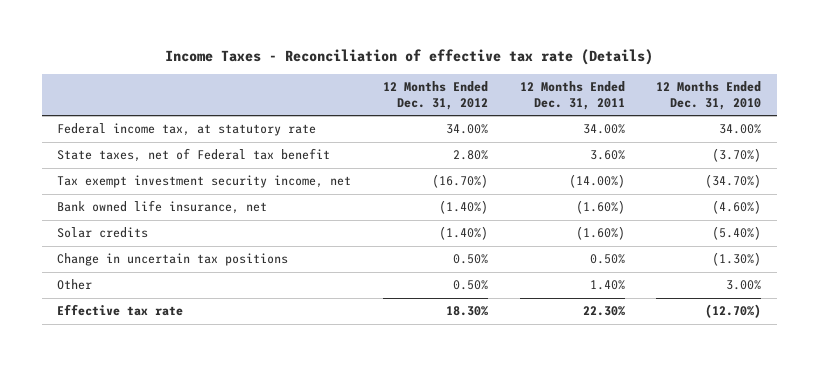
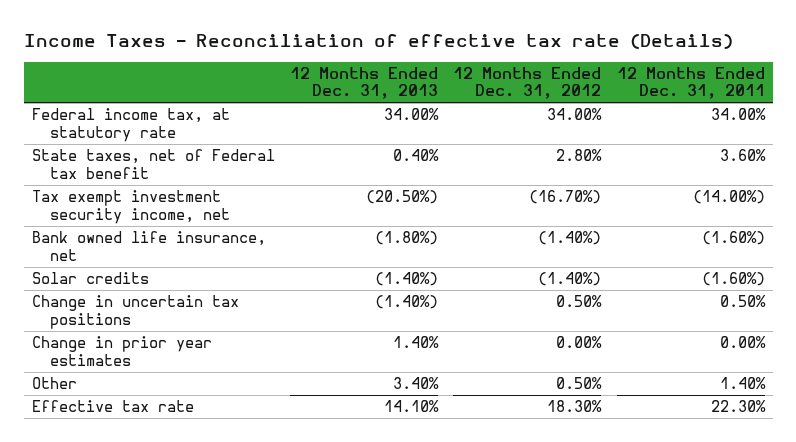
- | 12 Months Ended Dec. 31, 2012 | 12 Months Ended Dec. 31, 2011 | 12 Months Ended Dec. 31, 2010
+ | 12 Months Ended Dec. 31, 2013 | 12 Months Ended Dec. 31, 2012 | 12 Months Ended Dec. 31, 2011
+ Change in prior year estimates | 1.40% | 0.00% | 0.00%

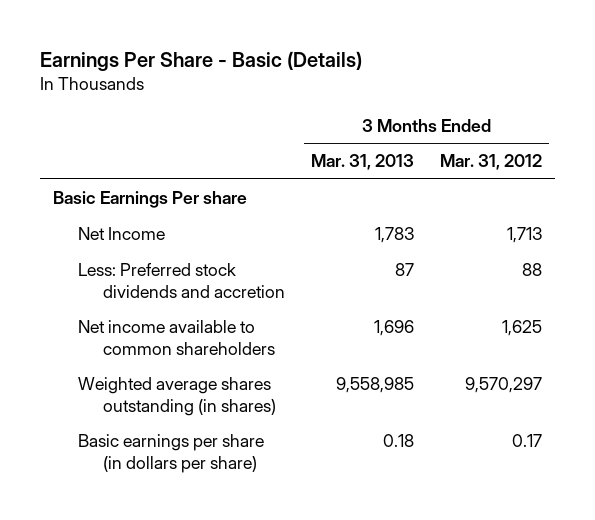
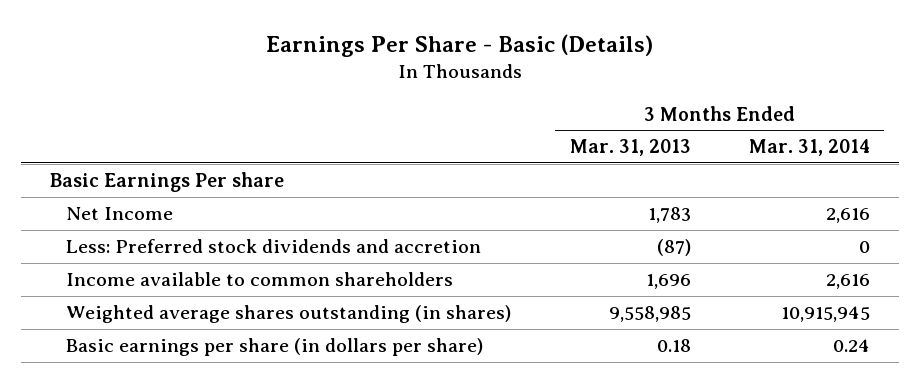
- | 3 Months Ended Mar. 31, 2013 | 3 Months Ended Mar. 31, 2012
+ | 3 Months Ended Mar. 31, 2013 | 3 Months Ended Mar. 31, 2014
- Less: Preferred stock dividends and accretion | 87 | 88
- Net income available to common shareholders | 1,696 | 1,625
+ Less: Preferred stock dividends and accretion | (87) | 0
+ Income available to common shareholders | 1,696 | 2,616

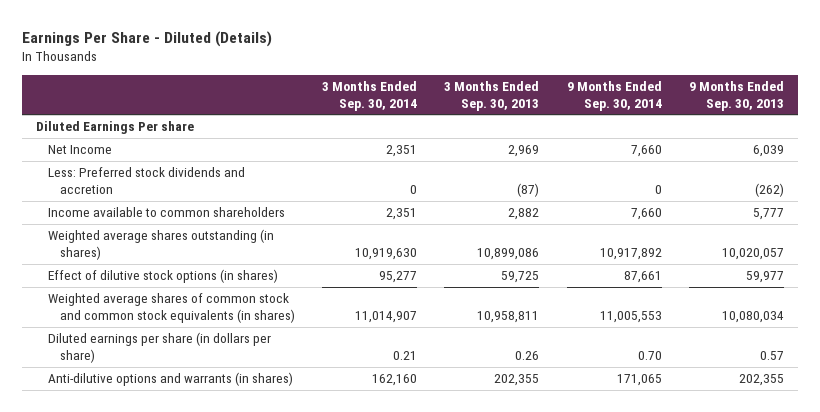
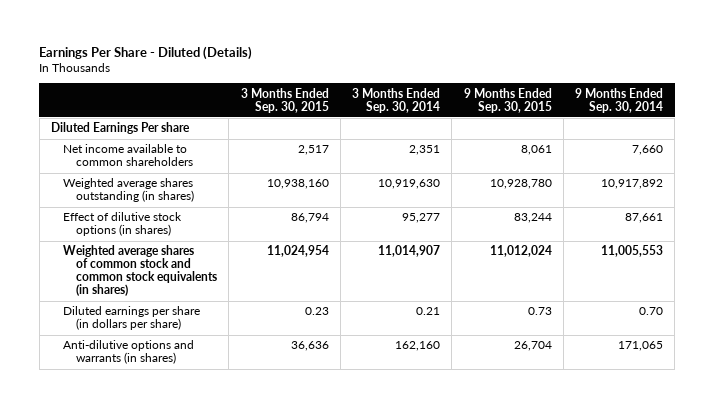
- | 3 Months Ended Sep. 30, 2014 | 3 Months Ended Sep. 30, 2013 | 9 Months Ended Sep. 30, 2014 | 9 Months Ended Sep. 30, 2013
+ | 3 Months Ended Sep. 30, 2015 | 3 Months Ended Sep. 30, 2014 | 9 Months Ended Sep. 30, 2015 | 9 Months Ended Sep. 30, 2014
- Net Income | 2,351 | 2,969 | 7,660 | 6,039
- Less: Preferred stock dividends and accretion | 0 | (87) | 0 | (262)
- Income available to common shareholders | 2,351 | 2,882 | 7,660 | 5,777
+ Net income available to common shareholders | 2,517 | 2,351 | 8,061 | 7,660

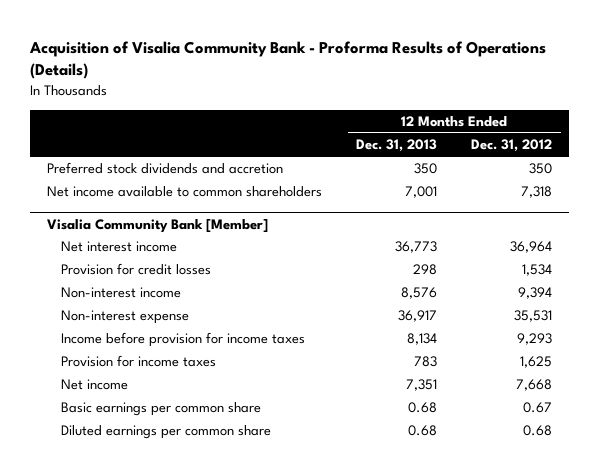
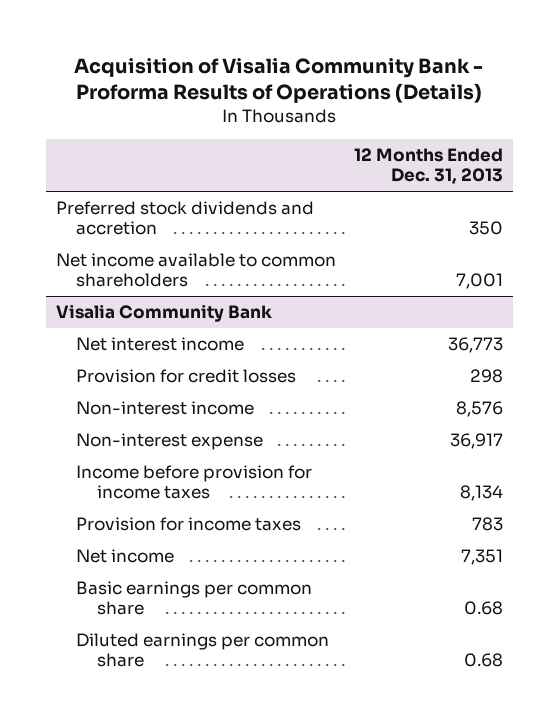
- | 12 Months Ended Dec. 31, 2013 | 12 Months Ended Dec. 31, 2012
+ | 12 Months Ended Dec. 31, 2013
- Visalia Community Bank [Member]
+ Visalia Community Bank

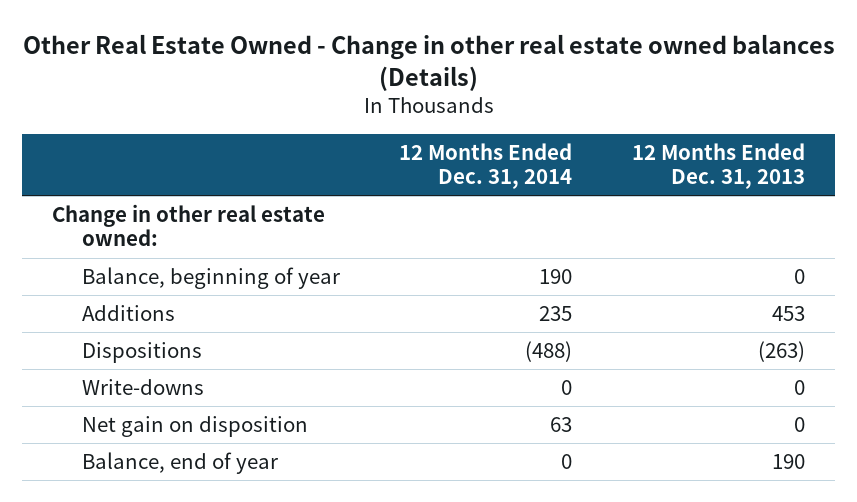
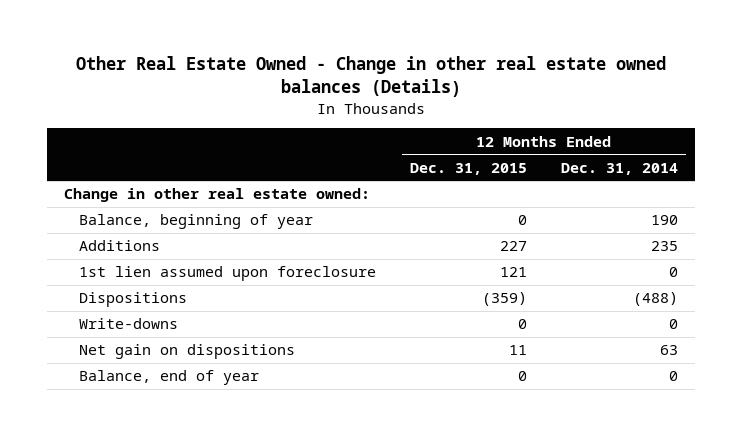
- | 12 Months Ended Dec. 31, 2014 | 12 Months Ended Dec. 31, 2013
+ | 12 Months Ended Dec. 31, 2015 | 12 Months Ended Dec. 31, 2014
+ 1st lien assumed upon foreclosure | 121 | 0
- Net gain on disposition | 63 | 0
+ Net gain on dispositions | 11 | 63

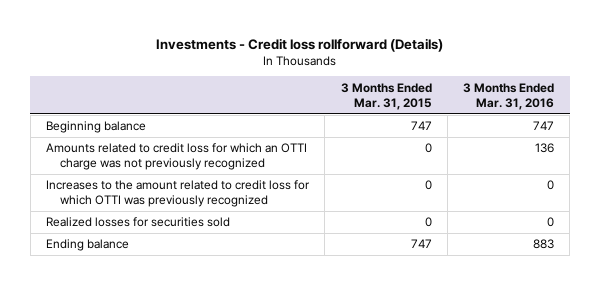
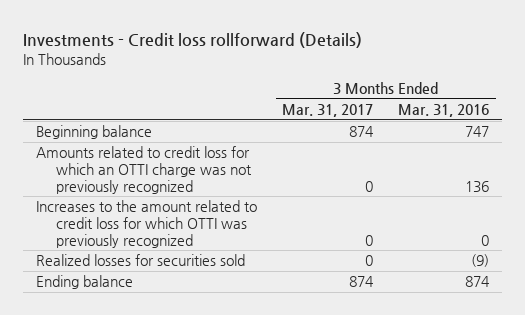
- | 3 Months Ended Mar. 31, 2015 | 3 Months Ended Mar. 31, 2016
+ | 3 Months Ended Mar. 31, 2017 | 3 Months Ended Mar. 31, 2016
- Realized losses for securities sold | 0 | 0
- Ending balance | 747 | 883
+ Realized losses for securities sold | 0 | (9)
+ Ending balance | 874 | 874

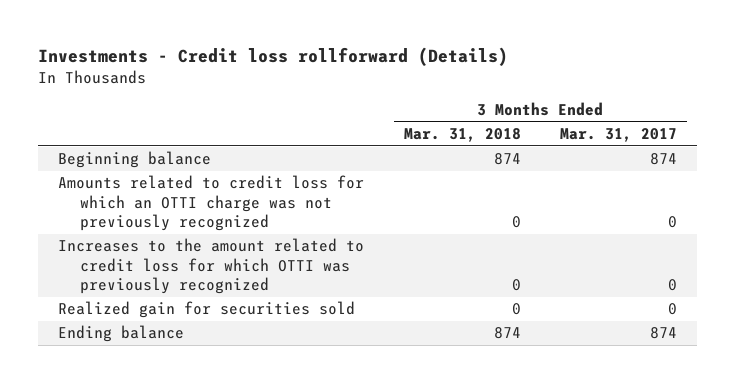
- | 3 Months Ended Mar. 31, 2017 | 3 Months Ended Mar. 31, 2016
+ | 3 Months Ended Mar. 31, 2018 | 3 Months Ended Mar. 31, 2017
- Realized losses for securities sold | 0 | (9)
+ Realized gain for securities sold | 0 | 0

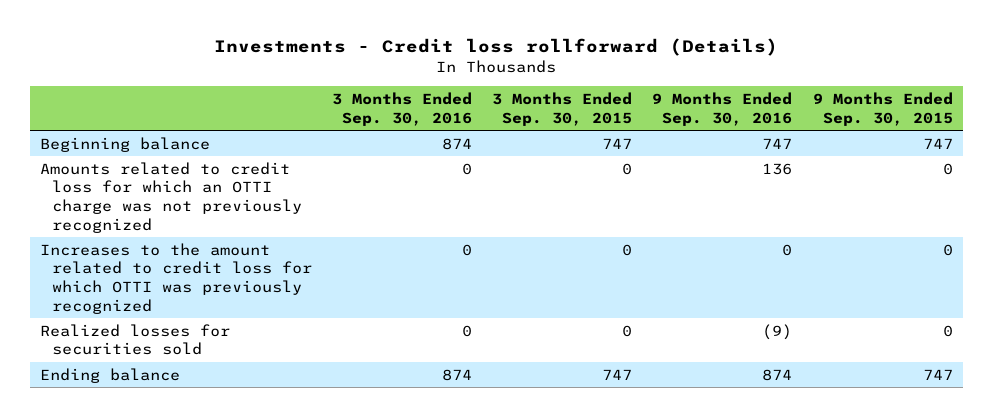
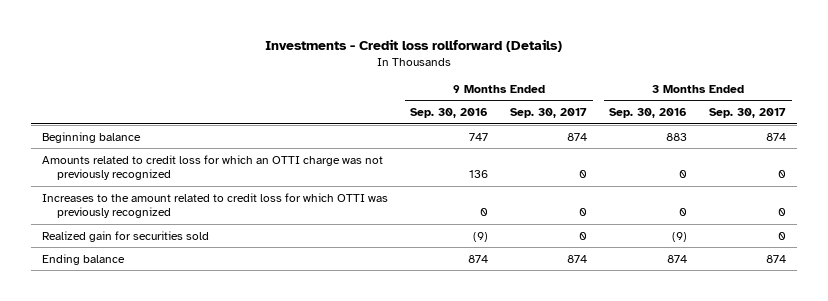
- | 3 Months Ended Sep. 30, 2016 | 3 Months Ended Sep. 30, 2015 | 9 Months Ended Sep. 30, 2016 | 9 Months Ended Sep. 30, 2015
+ | 9 Months Ended Sep. 30, 2016 | 9 Months Ended Sep. 30, 2017 | 3 Months Ended Sep. 30, 2016 | 3 Months Ended Sep. 30, 2017
- Beginning balance | 874 | 747 | 747 | 747
+ Beginning balance | 747 | 874 | 883 | 874
- Realized losses for securities sold | 0 | 0 | (9) | 0
+ Realized gain for securities sold | (9) | 0 | (9) | 0

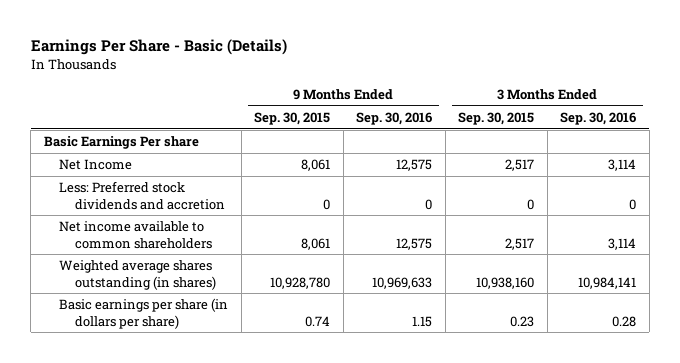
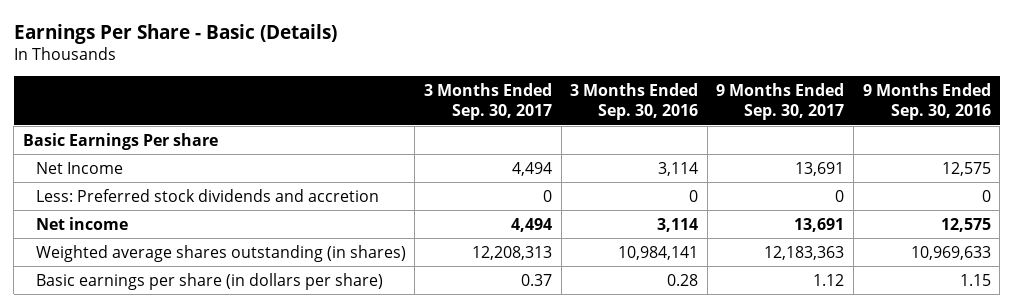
- | 9 Months Ended Sep. 30, 2015 | 9 Months Ended Sep. 30, 2016 | 3 Months Ended Sep. 30, 2015 | 3 Months Ended Sep. 30, 2016
+ | 3 Months Ended Sep. 30, 2017 | 3 Months Ended Sep. 30, 2016 | 9 Months Ended Sep. 30, 2017 | 9 Months Ended Sep. 30, 2016
- Net income available to common shareholders | 8,061 | 12,575 | 2,517 | 3,114
+ Net income | 4,494 | 3,114 | 13,691 | 12,575

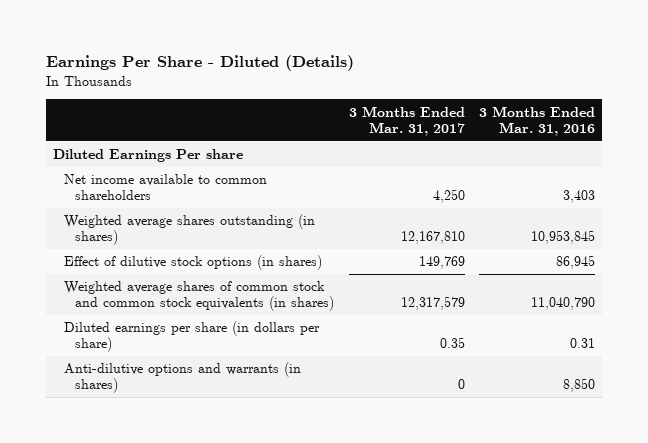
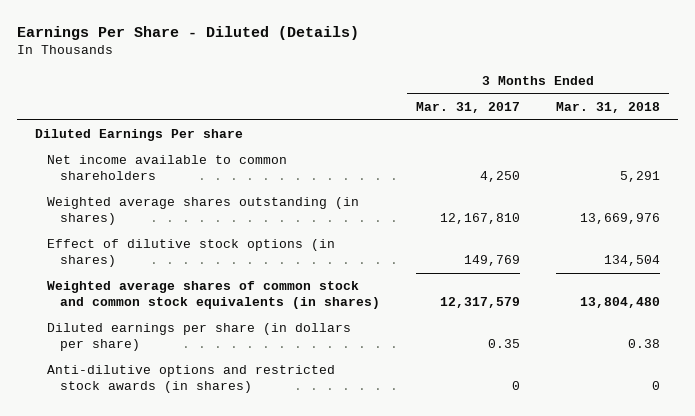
- | 3 Months Ended Mar. 31, 2017 | 3 Months Ended Mar. 31, 2016
+ | 3 Months Ended Mar. 31, 2017 | 3 Months Ended Mar. 31, 2018
- Anti-dilutive options and warrants (in shares) | 0 | 8,850
+ Anti-dilutive options and restricted stock awards (in shares) | 0 | 0

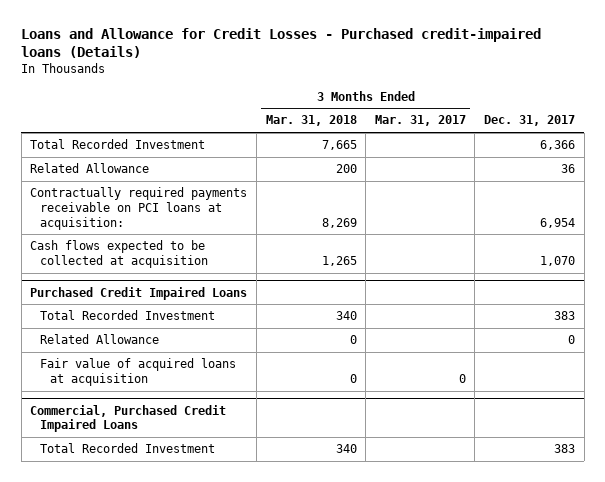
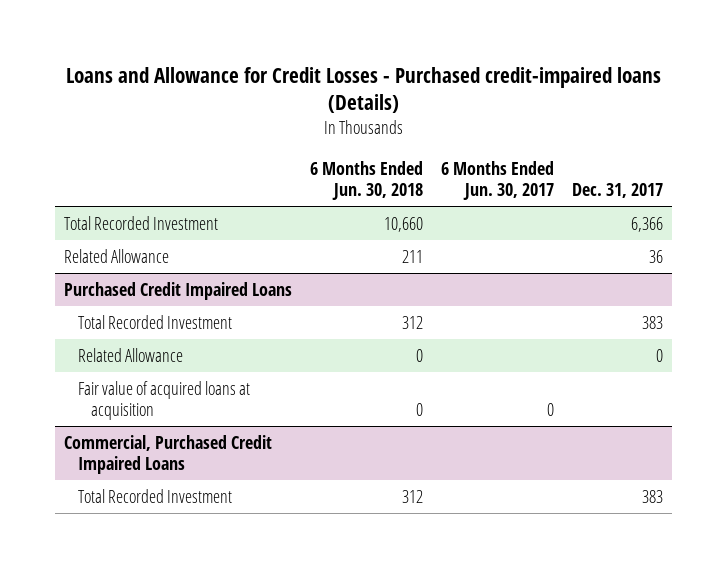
- | 3 Months Ended Mar. 31, 2018 | 3 Months Ended Mar. 31, 2017 | Dec. 31, 2017
+ | 6 Months Ended Jun. 30, 2018 | 6 Months Ended Jun. 30, 2017 | Dec. 31, 2017
- Contractually required payments receivable on PCI loans at acquisition: | 8,269 | | 6,954
- Cash flows expected to be collected at acquisition | 1,265 | | 1,070

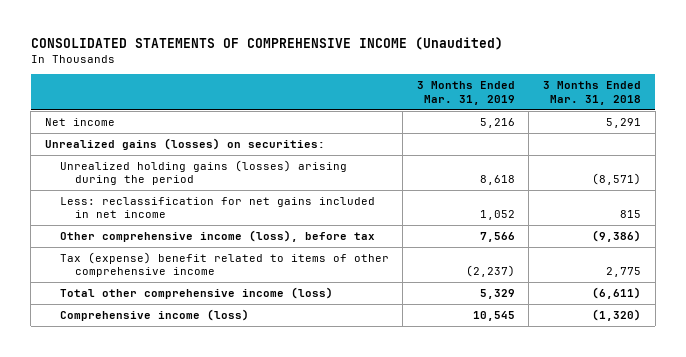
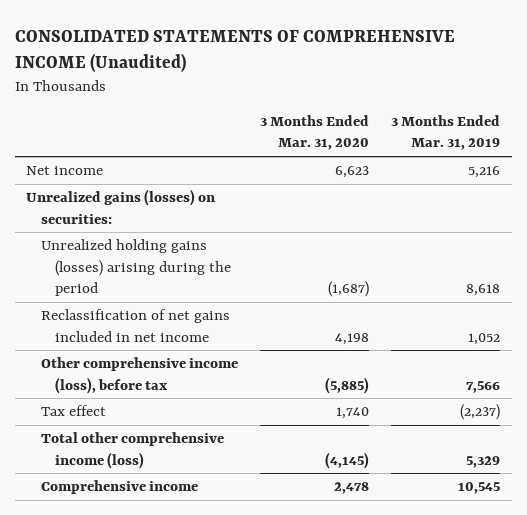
- | 3 Months Ended Mar. 31, 2019 | 3 Months Ended Mar. 31, 2018
+ | 3 Months Ended Mar. 31, 2020 | 3 Months Ended Mar. 31, 2019
- Less: reclassification for net gains included in net income | 1,052 | 815
+ Reclassification of net gains included in net income | 4,198 | 1,052
- Tax (expense) benefit related to items of other comprehensive income | (2,237) | 2,775
+ Tax effect | 1,740 | (2,237)
- Comprehensive income (loss) | 10,545 | (1,320)
+ Comprehensive income | 2,478 | 10,545

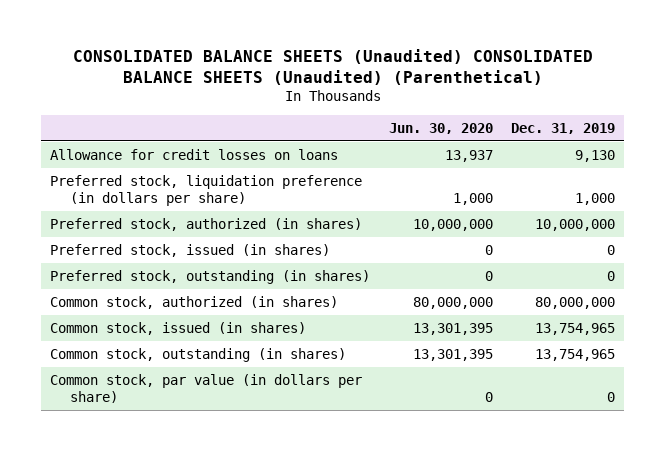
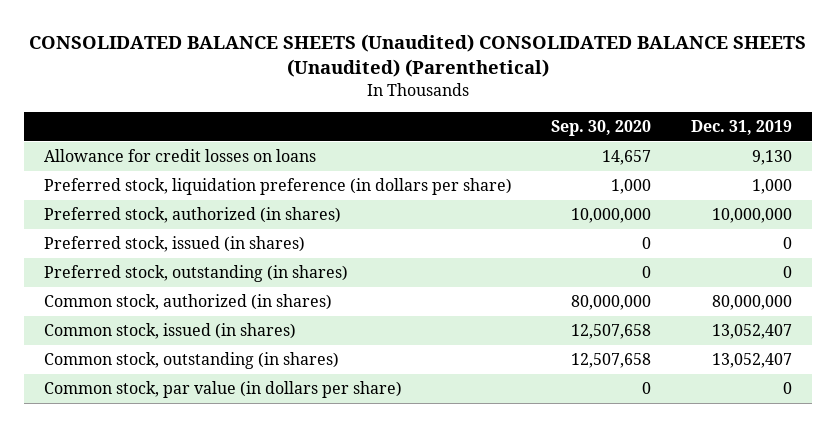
- | Jun. 30, 2020 | Dec. 31, 2019
+ | Sep. 30, 2020 | Dec. 31, 2019
- Common stock, issued (in shares) | 13,301,395 | 13,754,965
- Common stock, outstanding (in shares) | 13,301,395 | 13,754,965
+ Common stock, issued (in shares) | 12,507,658 | 13,052,407
+ Common stock, outstanding (in shares) | 12,507,658 | 13,052,407

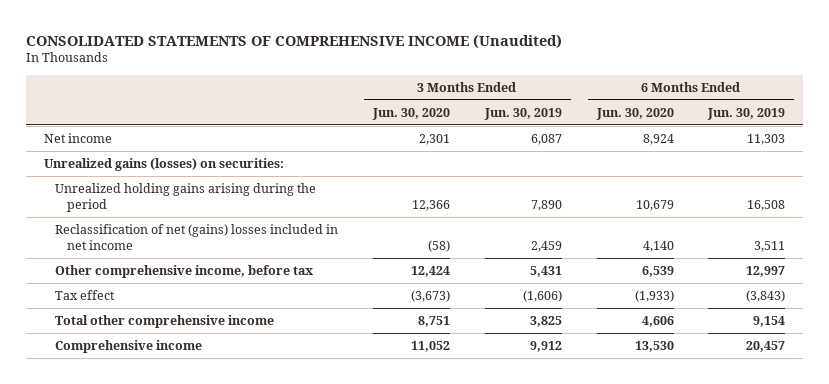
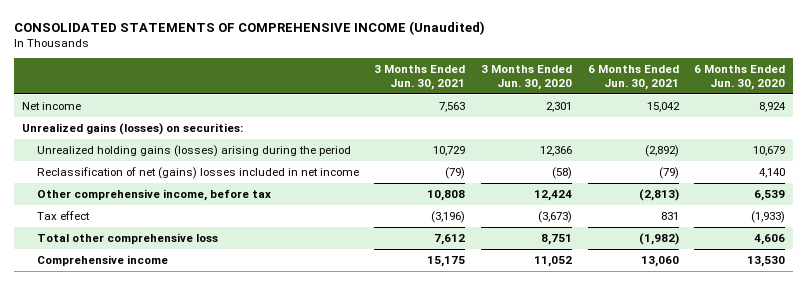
- | 3 Months Ended Jun. 30, 2020 | 3 Months Ended Jun. 30, 2019 | 6 Months Ended Jun. 30, 2020 | 6 Months Ended Jun. 30, 2019
+ | 3 Months Ended Jun. 30, 2021 | 3 Months Ended Jun. 30, 2020 | 6 Months Ended Jun. 30, 2021 | 6 Months Ended Jun. 30, 2020
- Unrealized holding gains arising during the period | 12,366 | 7,890 | 10,679 | 16,508
+ Unrealized holding gains (losses) arising during the period | 10,729 | 12,366 | (2,892) | 10,679
- Total other comprehensive income | 8,751 | 3,825 | 4,606 | 9,154
+ Total other comprehensive loss | 7,612 | 8,751 | (1,982) | 4,606

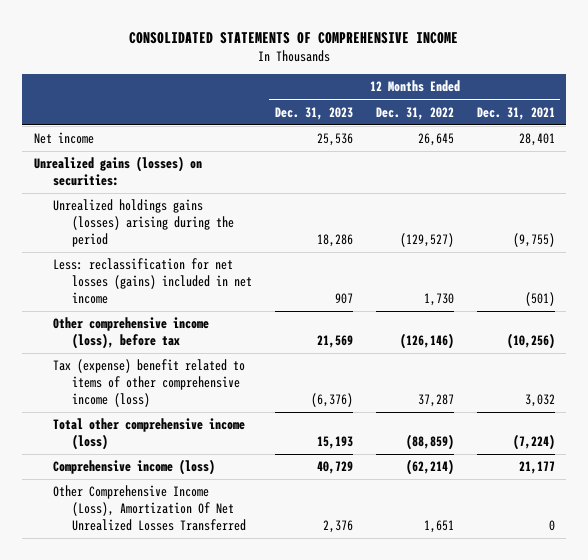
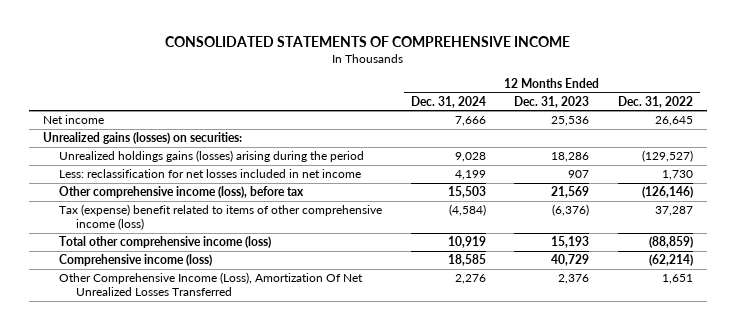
- | 12 Months Ended Dec. 31, 2023 | 12 Months Ended Dec. 31, 2022 | 12 Months Ended Dec. 31, 2021
+ | 12 Months Ended Dec. 31, 2024 | 12 Months Ended Dec. 31, 2023 | 12 Months Ended Dec. 31, 2022
- Less: reclassification for net losses (gains) included in net income | 907 | 1,730 | (501)
+ Less: reclassification for net losses included in net income | 4,199 | 907 | 1,730

